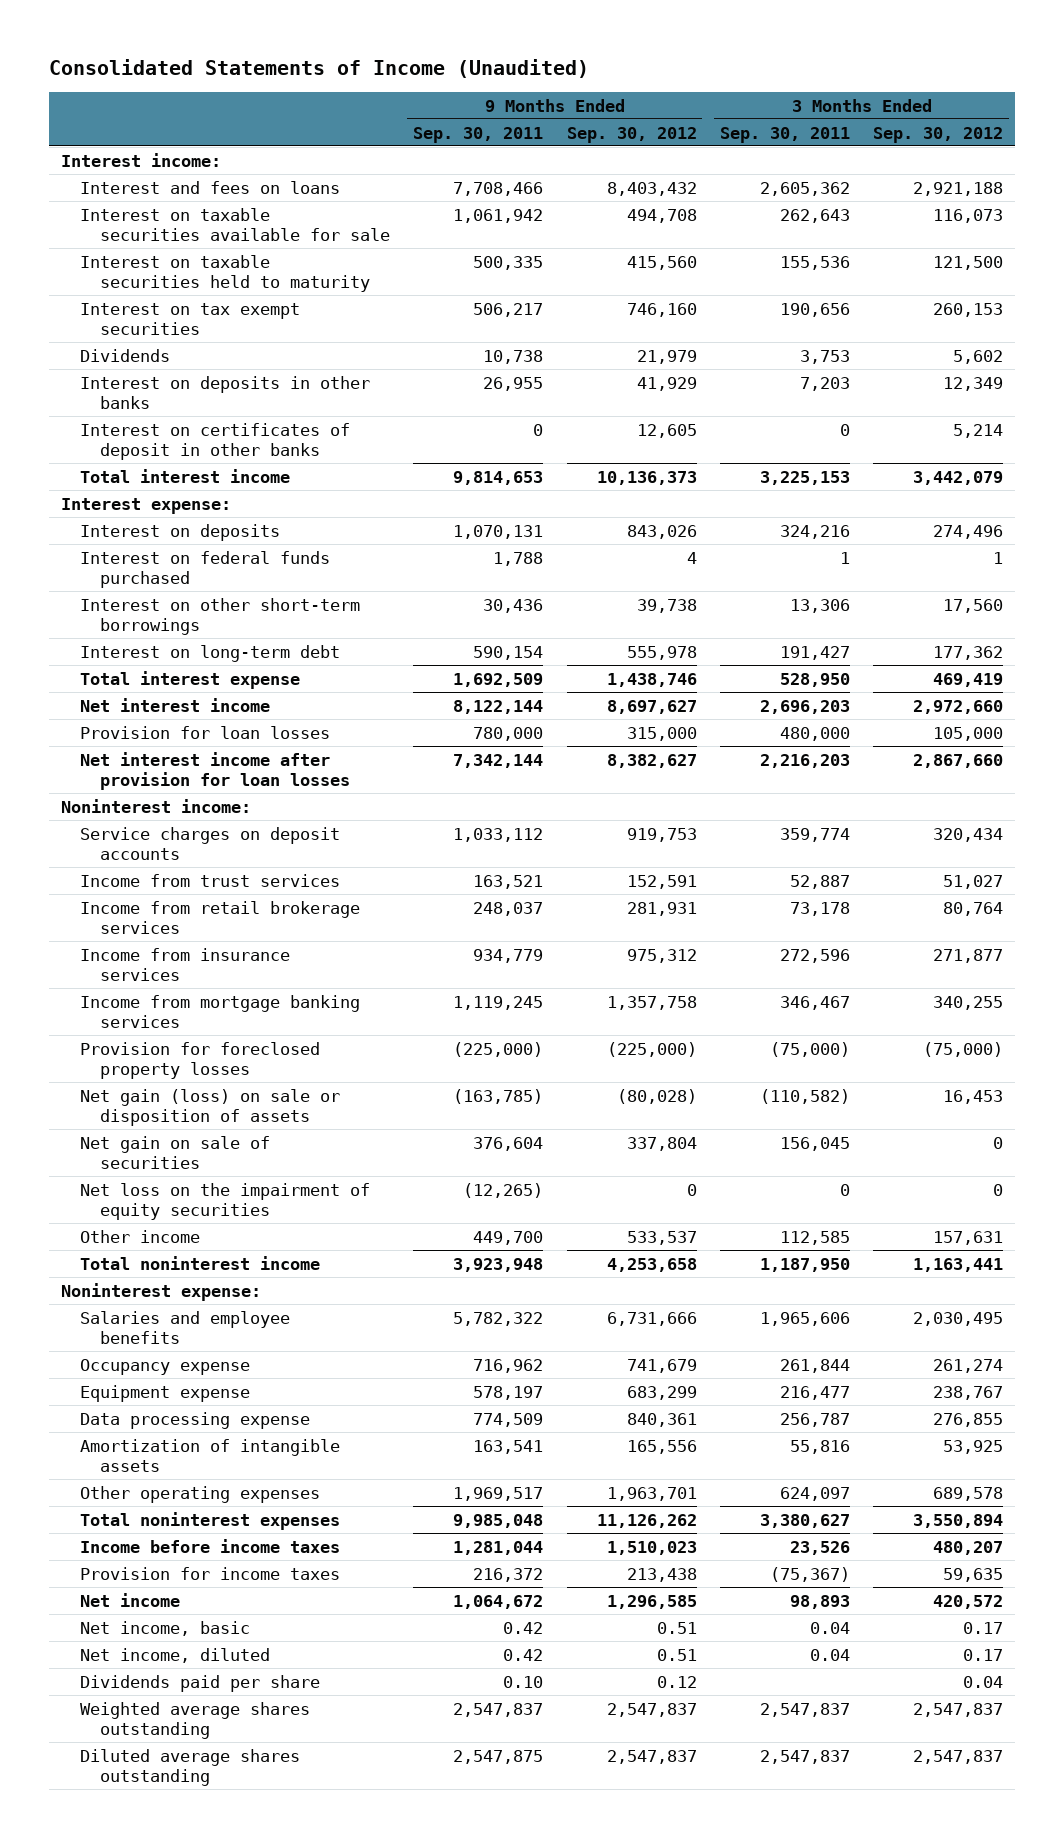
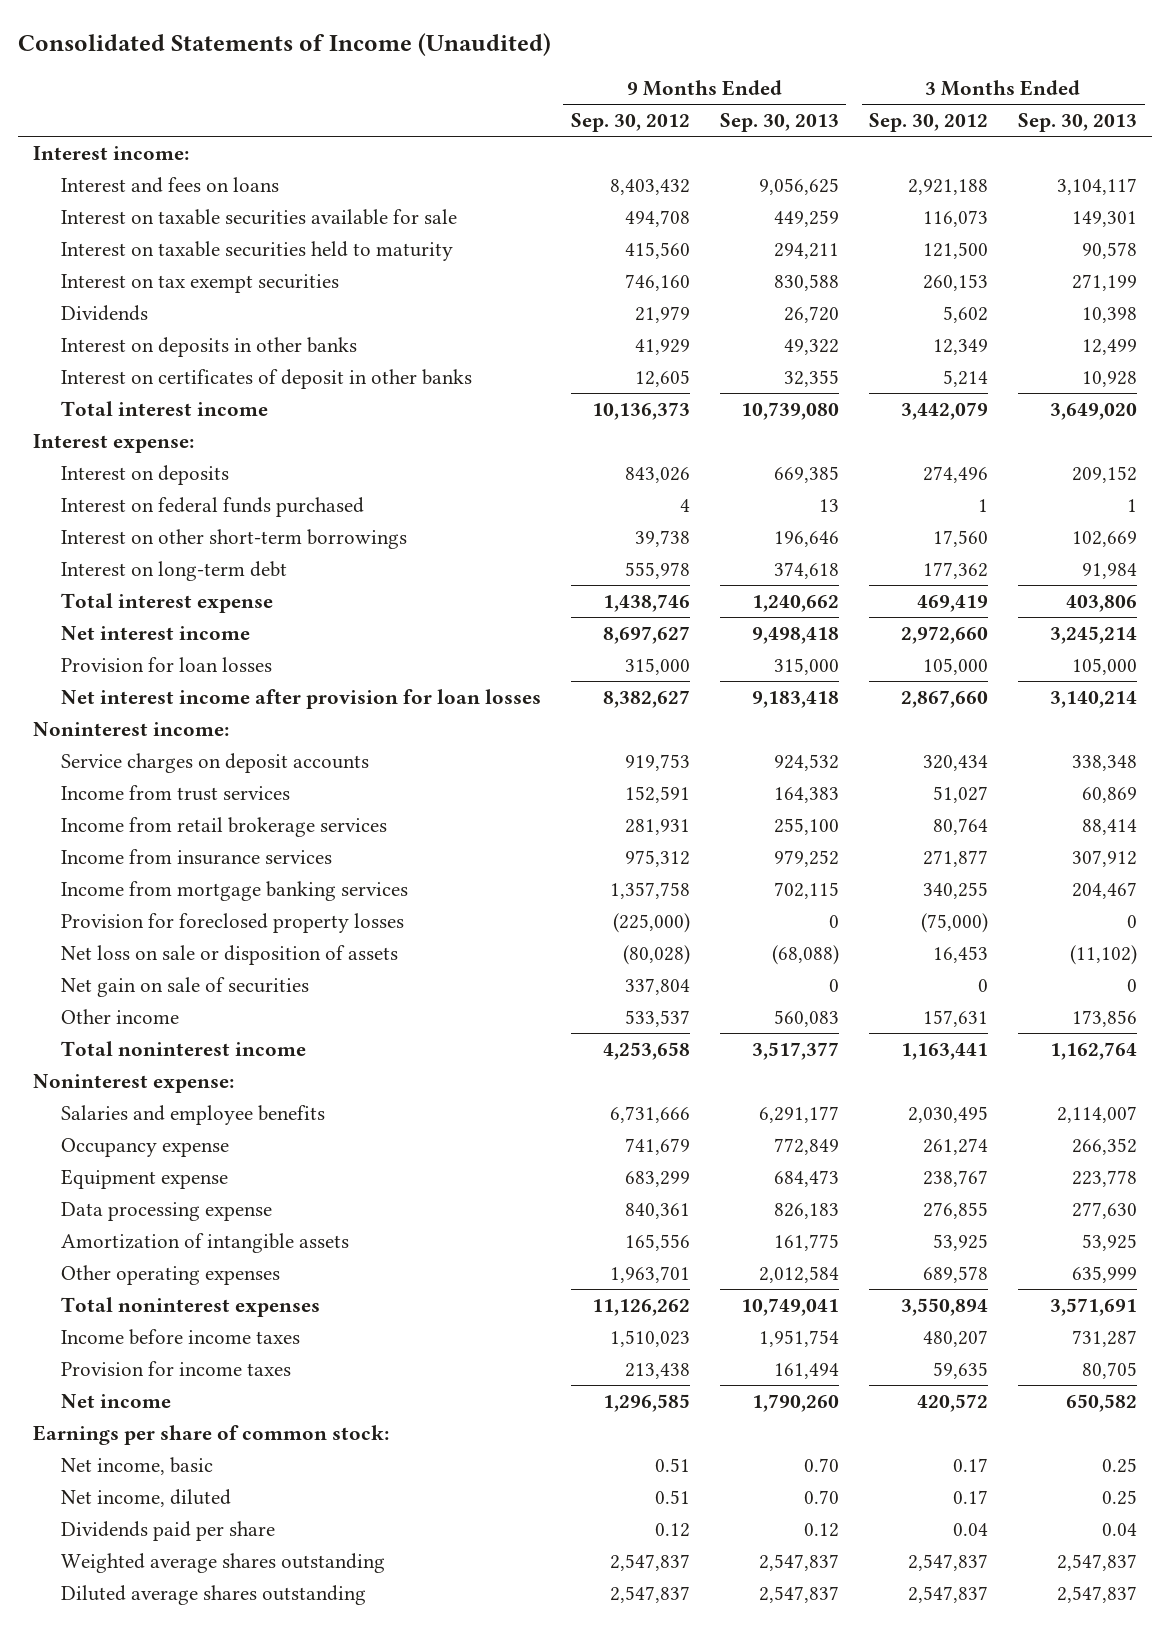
- | 9 Months Ended Sep. 30, 2011 | 9 Months Ended Sep. 30, 2012 | 3 Months Ended Sep. 30, 2011 | 3 Months Ended Sep. 30, 2012
+ | 9 Months Ended Sep. 30, 2012 | 9 Months Ended Sep. 30, 2013 | 3 Months Ended Sep. 30, 2012 | 3 Months Ended Sep. 30, 2013
- Net gain (loss) on sale or disposition of assets | (163,785) | (80,028) | (110,582) | 16,453
+ Net loss on sale or disposition of assets | (80,028) | (68,088) | 16,453 | (11,102)
- Net loss on the impairment of equity securities | (12,265) | 0 | 0 | 0
+ Earnings per share of common stock:

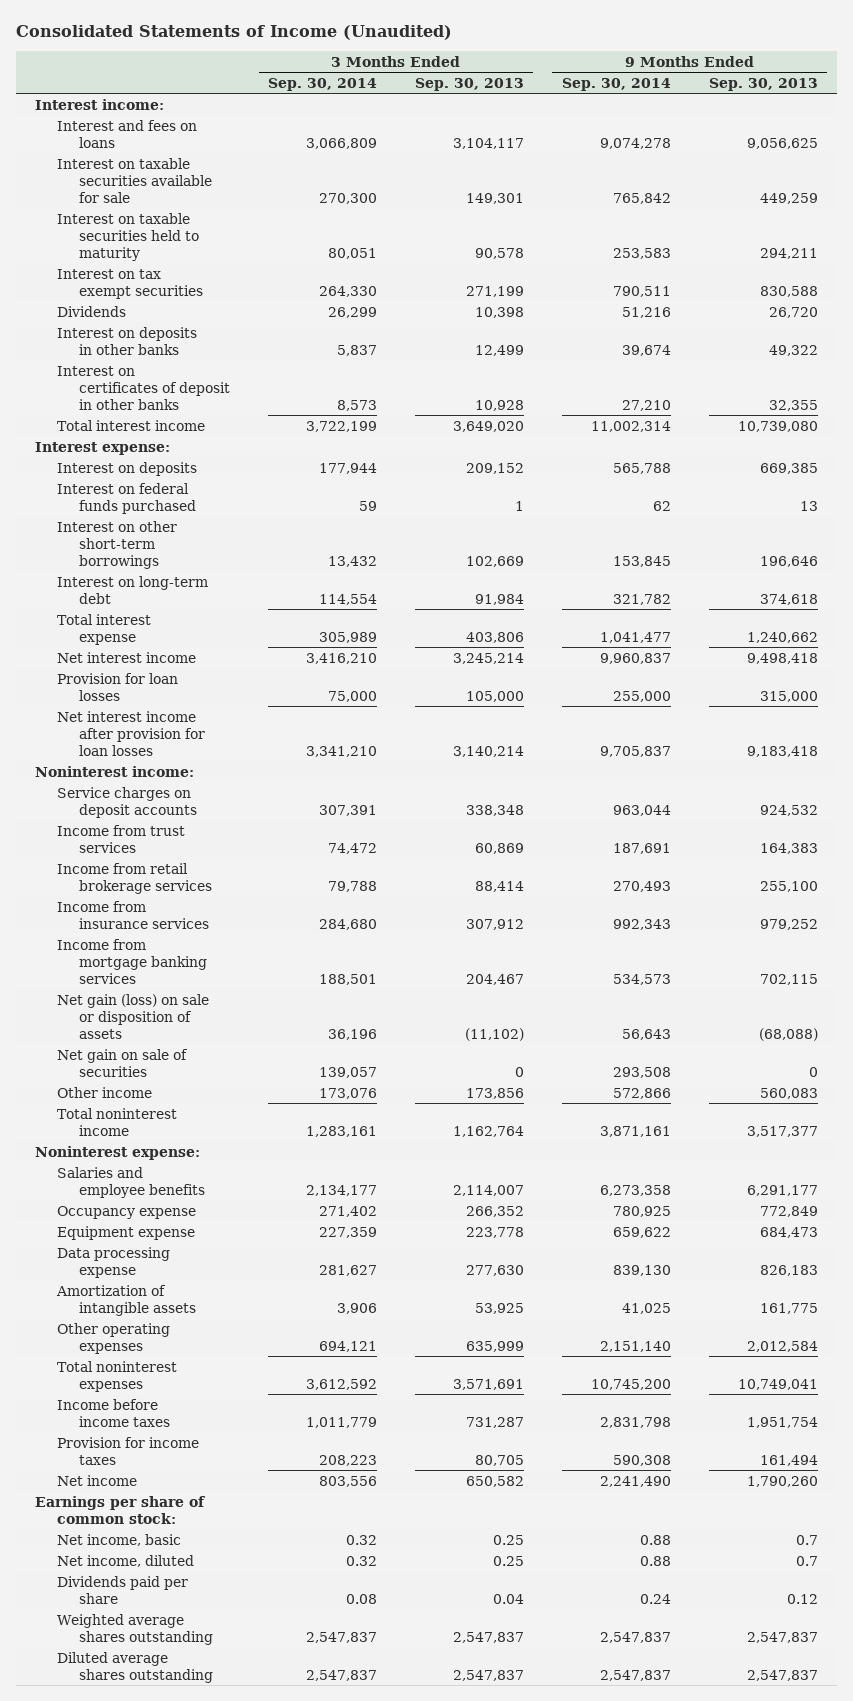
- | 9 Months Ended Sep. 30, 2012 | 9 Months Ended Sep. 30, 2013 | 3 Months Ended Sep. 30, 2012 | 3 Months Ended Sep. 30, 2013
+ | 3 Months Ended Sep. 30, 2014 | 3 Months Ended Sep. 30, 2013 | 9 Months Ended Sep. 30, 2014 | 9 Months Ended Sep. 30, 2013
- Provision for foreclosed property losses | (225,000) | 0 | (75,000) | 0
- Net loss on sale or disposition of assets | (80,028) | (68,088) | 16,453 | (11,102)
+ Net gain (loss) on sale or disposition of assets | 36,196 | (11,102) | 56,643 | (68,088)
- Net income, basic | 0.51 | 0.70 | 0.17 | 0.25
- Net income, diluted | 0.51 | 0.70 | 0.17 | 0.25
+ Net income, basic | 0.32 | 0.25 | 0.88 | 0.7
+ Net income, diluted | 0.32 | 0.25 | 0.88 | 0.7

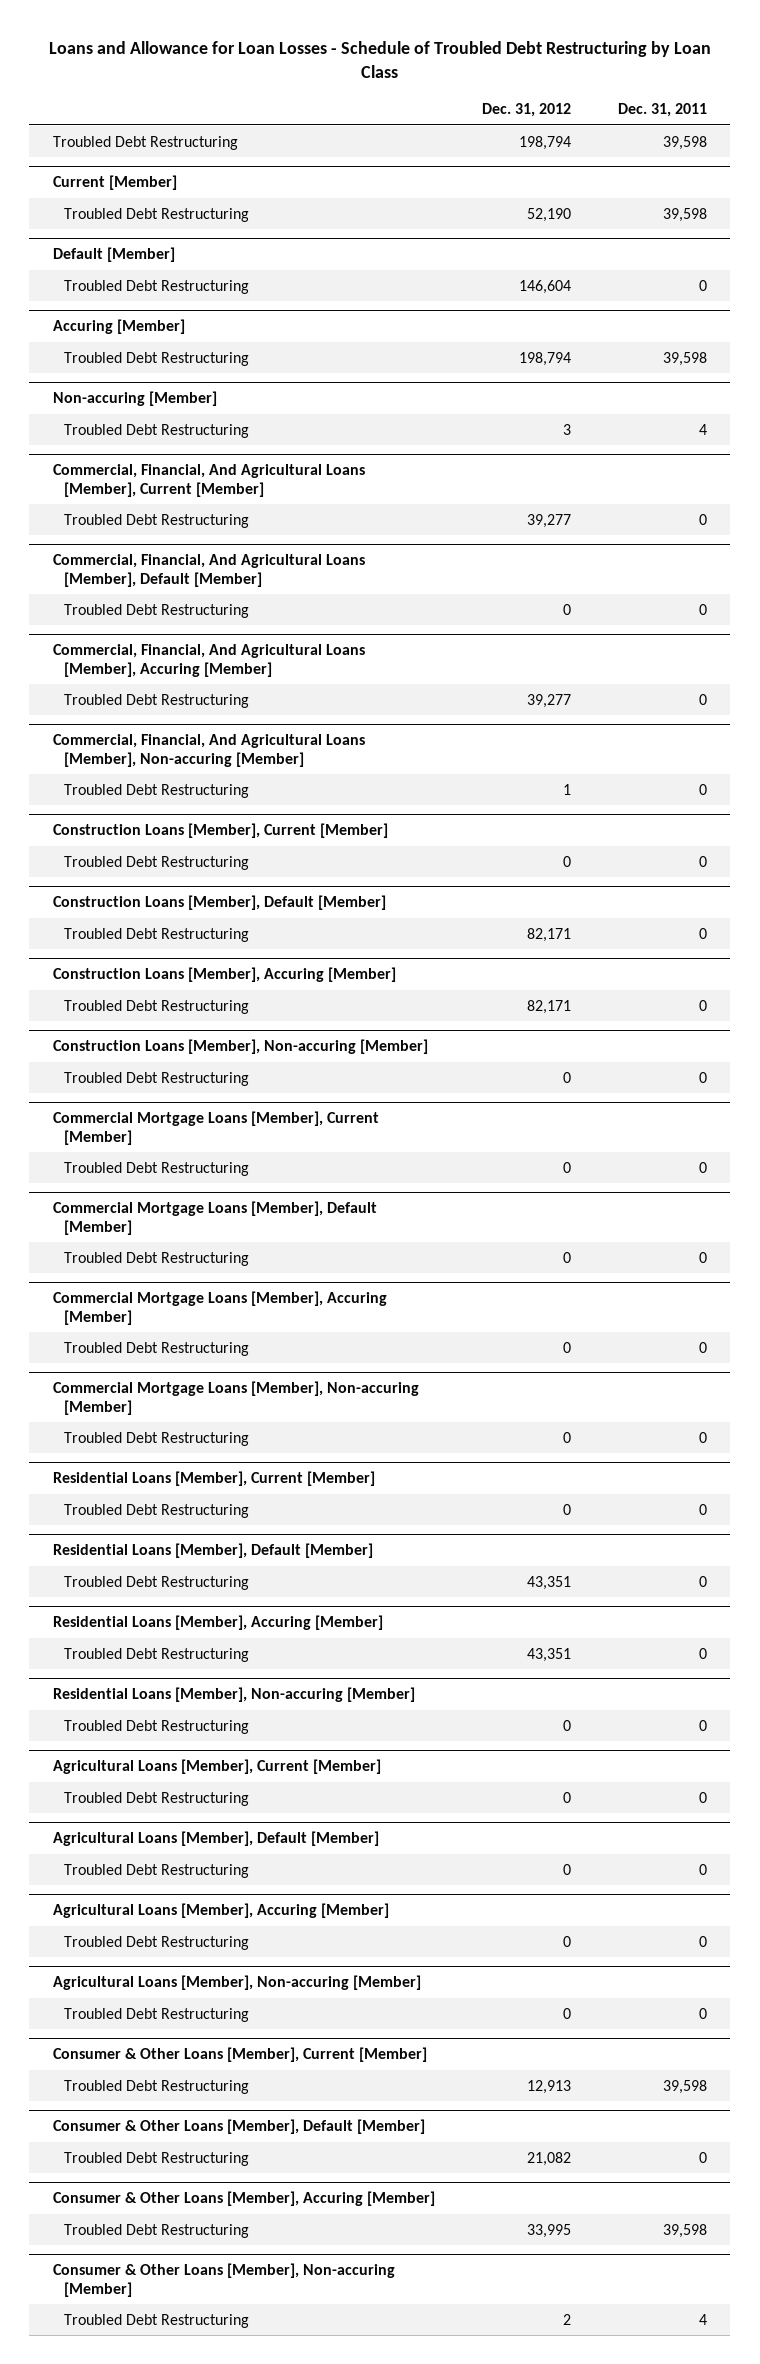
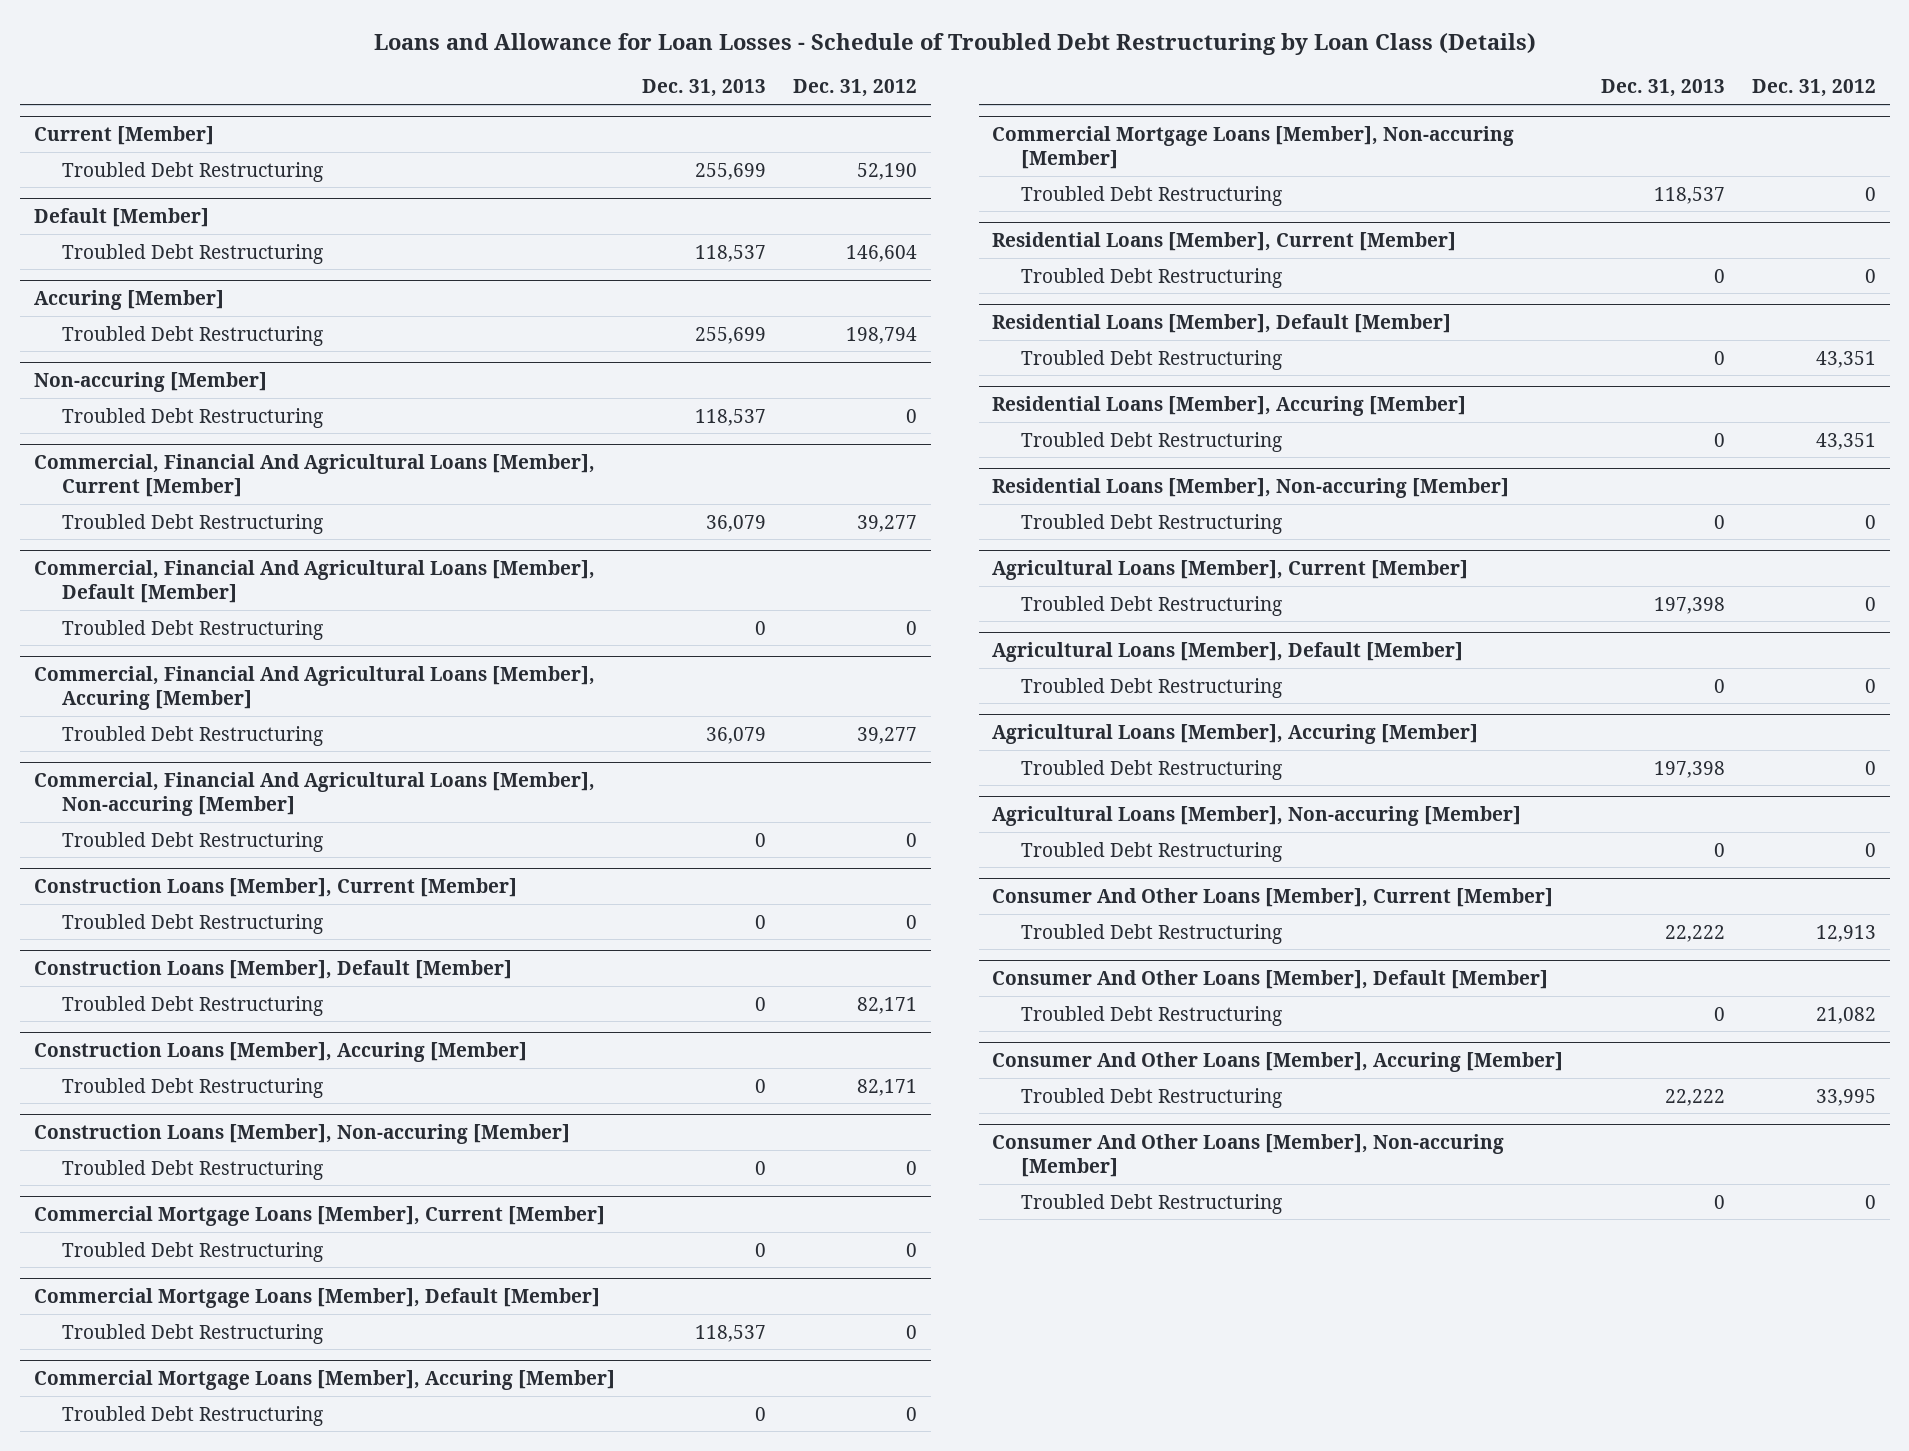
- Loans and Allowance for Loan Losses - Schedule of Troubled Debt Restructuring by Loan Class
+ Loans and Allowance for Loan Losses - Schedule of Troubled Debt Restructuring by Loan Class (Details)
- | Dec. 31, 2012 | Dec. 31, 2011
+ | Dec. 31, 2013 | Dec. 31, 2012
- Troubled Debt Restructuring | 198,794 | 39,598
@ Non-accuring [Member]
- Troubled Debt Restructuring | 3 | 4
- Commercial, Financial, And Agricultural Loans [Member], Current [Member]
@ Non-accuring [Member]
+ Troubled Debt Restructuring | 118,537 | 0
+ Commercial, Financial And Agricultural Loans [Member], Current [Member]
- Commercial, Financial, And Agricultural Loans [Member], Default [Member]
+ Commercial, Financial And Agricultural Loans [Member], Default [Member]
- Commercial, Financial, And Agricultural Loans [Member], Accuring [Member]
+ Commercial, Financial And Agricultural Loans [Member], Accuring [Member]
- Commercial, Financial, And Agricultural Loans [Member], Non-accuring [Member]
- Troubled Debt Restructuring | 1 | 0
+ Commercial, Financial And Agricultural Loans [Member], Non-accuring [Member]
+ Troubled Debt Restructuring | 0 | 0
- Consumer & Other Loans [Member], Current [Member]
+ Consumer And Other Loans [Member], Current [Member]
- Consumer & Other Loans [Member], Default [Member]
+ Consumer And Other Loans [Member], Default [Member]
- Consumer & Other Loans [Member], Accuring [Member]
+ Consumer And Other Loans [Member], Accuring [Member]
- Consumer & Other Loans [Member], Non-accuring [Member]
- Troubled Debt Restructuring | 2 | 4
+ Consumer And Other Loans [Member], Non-accuring [Member]
+ Troubled Debt Restructuring | 0 | 0

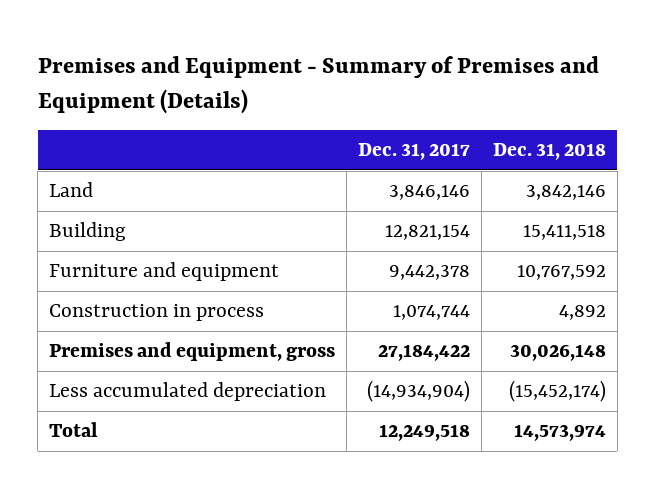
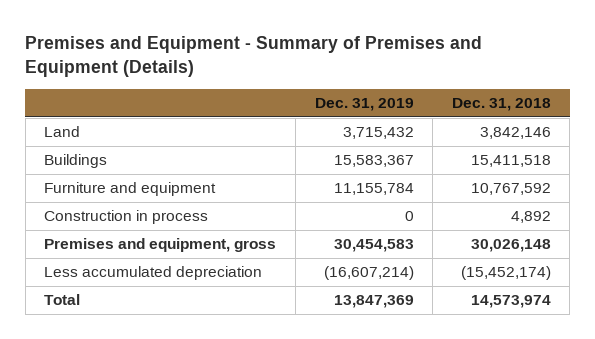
- | Dec. 31, 2017 | Dec. 31, 2018
+ | Dec. 31, 2019 | Dec. 31, 2018
- Building | 12,821,154 | 15,411,518
+ Buildings | 15,583,367 | 15,411,518

